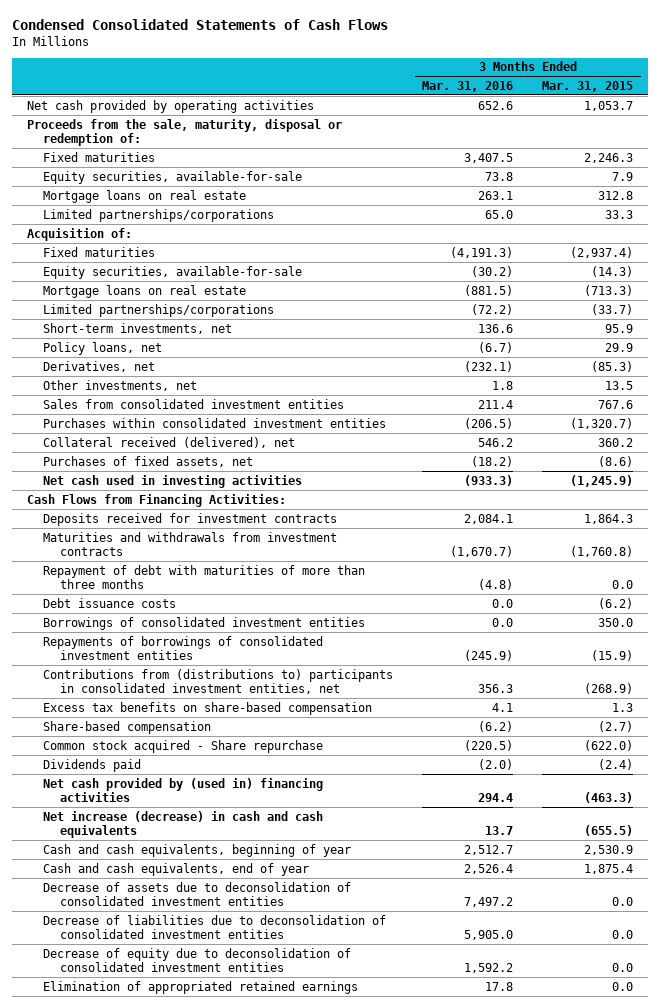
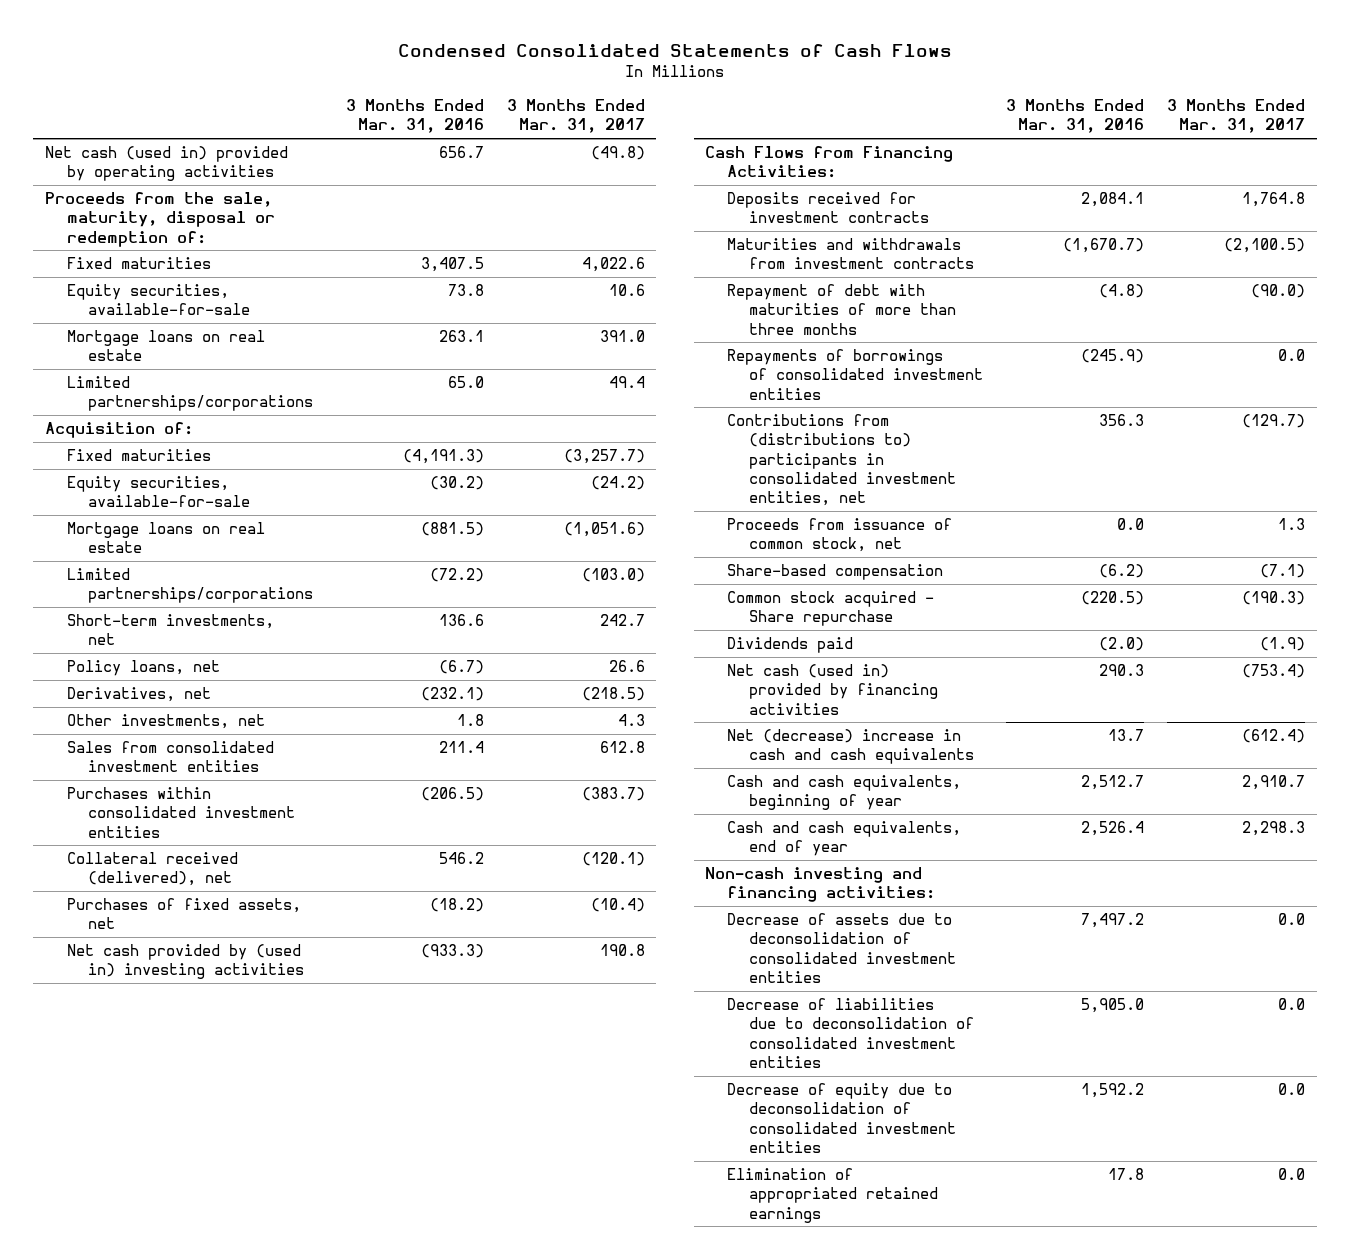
- | 3 Months Ended Mar. 31, 2016 | 3 Months Ended Mar. 31, 2015
+ | 3 Months Ended Mar. 31, 2016 | 3 Months Ended Mar. 31, 2017
- Net cash provided by operating activities | 652.6 | 1,053.7
+ Net cash (used in) provided by operating activities | 656.7 | (49.8)
- Net cash used in investing activities | (933.3) | (1,245.9)
+ Net cash provided by (used in) investing activities | (933.3) | 190.8
- Debt issuance costs | 0.0 | (6.2)
- Borrowings of consolidated investment entities | 0.0 | 350.0
- Excess tax benefits on share-based compensation | 4.1 | 1.3
+ Proceeds from issuance of common stock, net | 0.0 | 1.3
- Net cash provided by (used in) financing activities | 294.4 | (463.3)
- Net increase (decrease) in cash and cash equivalents | 13.7 | (655.5)
+ Net cash (used in) provided by financing activities | 290.3 | (753.4)
+ Net (decrease) increase in cash and cash equivalents | 13.7 | (612.4)
+ Non-cash investing and financing activities:

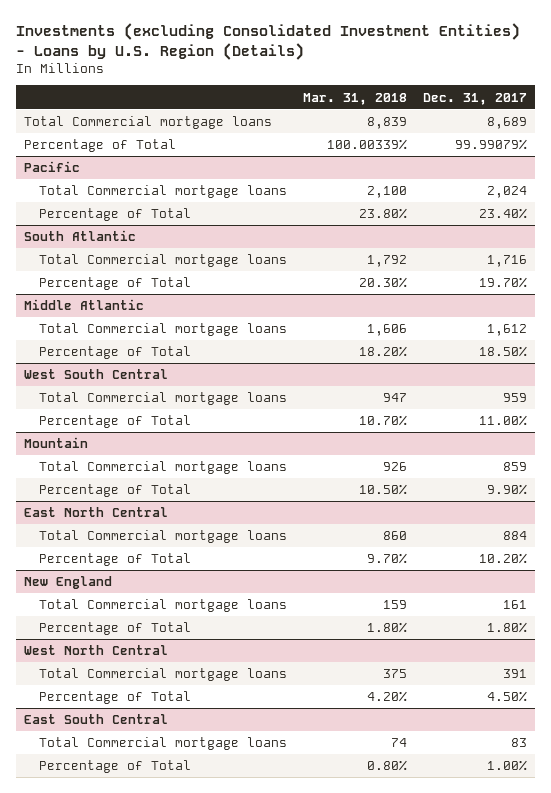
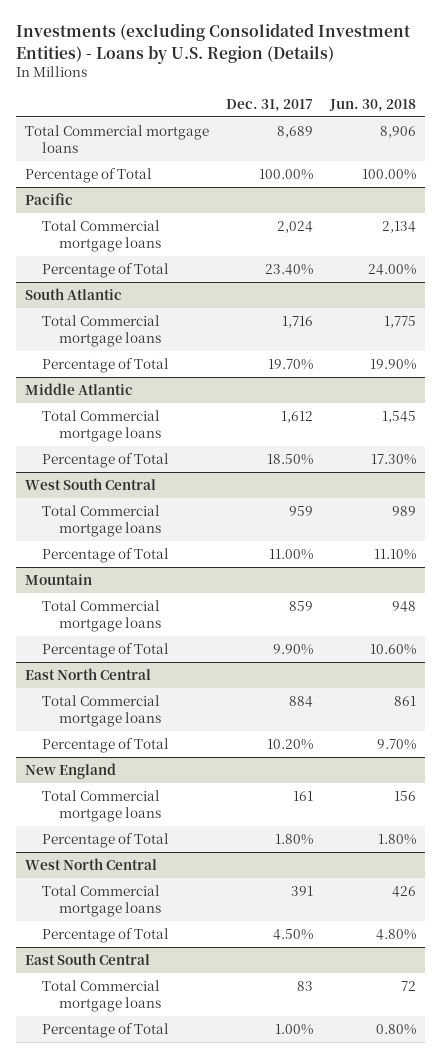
- | Mar. 31, 2018 | Dec. 31, 2017
+ | Dec. 31, 2017 | Jun. 30, 2018
- Percentage of Total | 100.00339% | 99.99079%
+ Percentage of Total | 100.00% | 100.00%

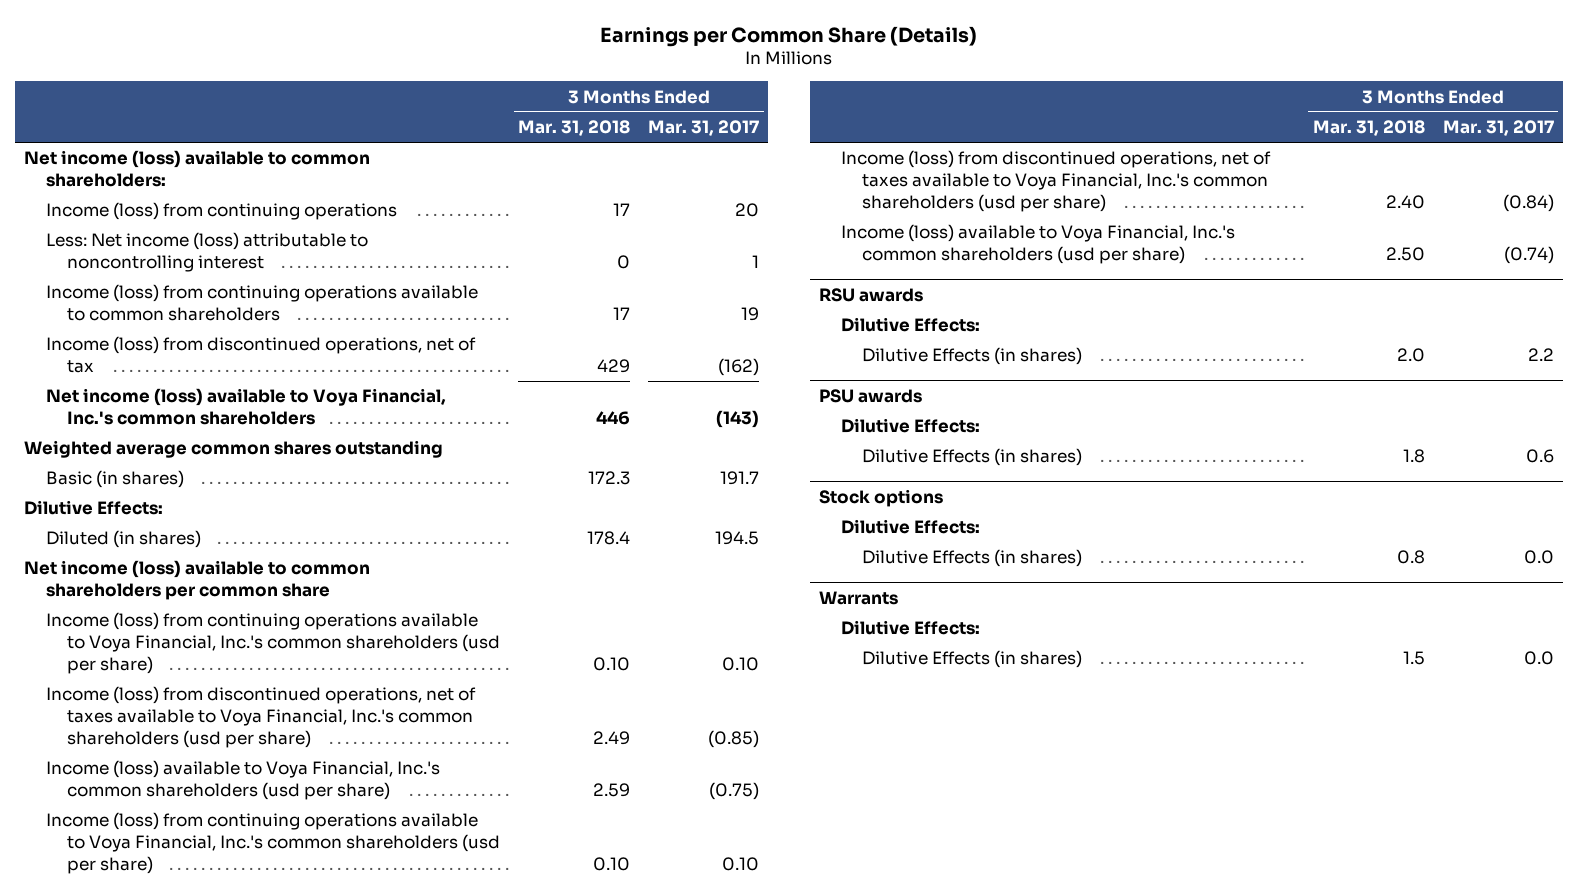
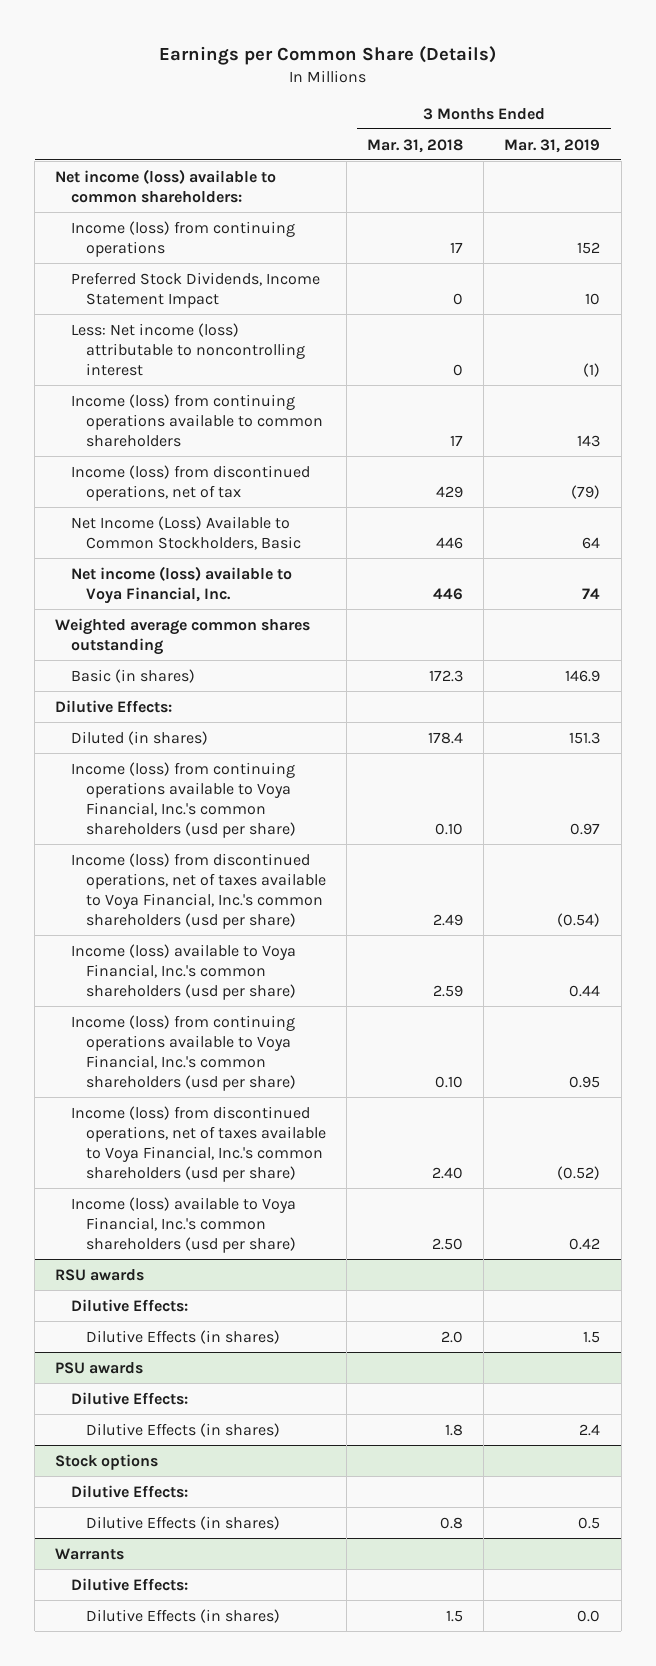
- | 3 Months Ended Mar. 31, 2018 | 3 Months Ended Mar. 31, 2017
+ | 3 Months Ended Mar. 31, 2018 | 3 Months Ended Mar. 31, 2019
+ Preferred Stock Dividends, Income Statement Impact | 0 | 10
- Net income (loss) available to Voya Financial, Inc.'s common shareholders | 446 | (143)
+ Net Income (Loss) Available to Common Stockholders, Basic | 446 | 64
+ Net income (loss) available to Voya Financial, Inc. | 446 | 74
- Net income (loss) available to common shareholders per common share

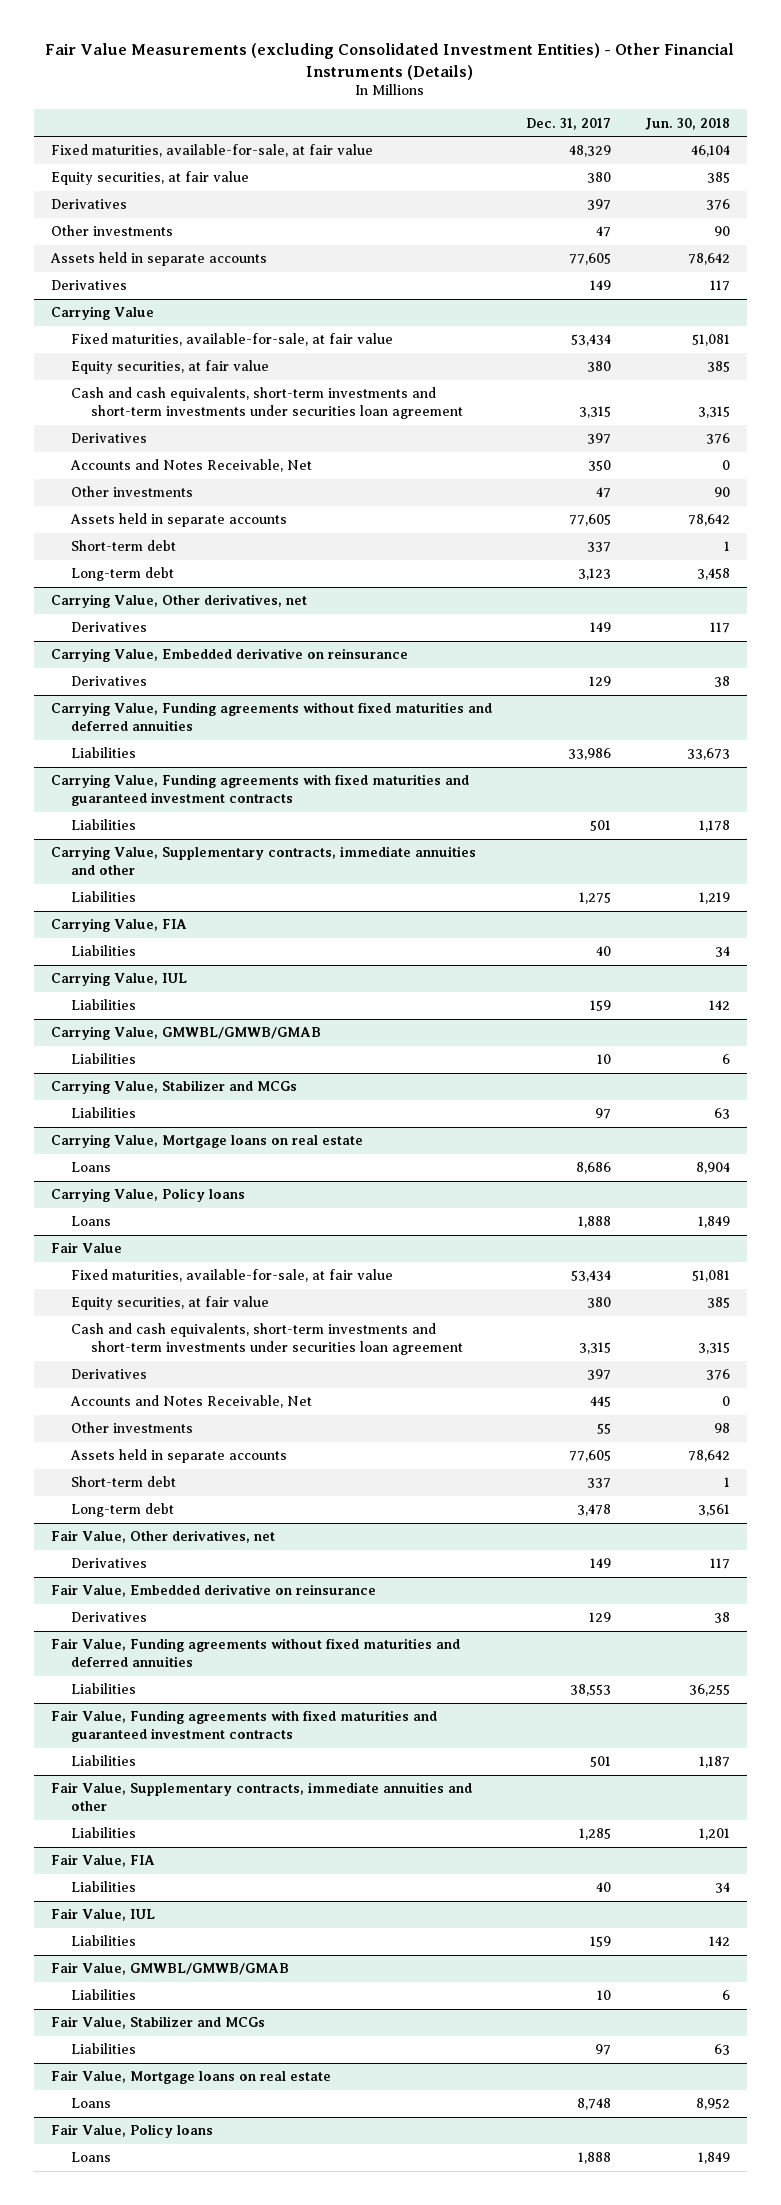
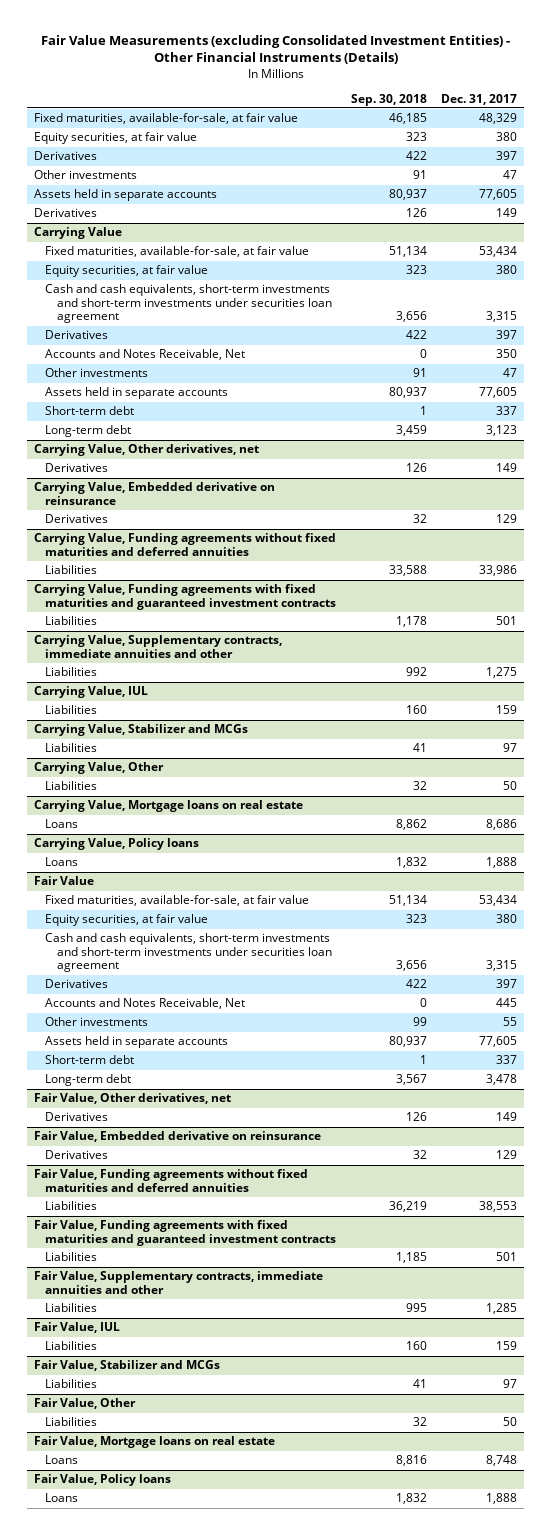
- | Dec. 31, 2017 | Jun. 30, 2018
+ | Sep. 30, 2018 | Dec. 31, 2017
- Carrying Value, FIA
- Liabilities | 40 | 34
- Carrying Value, GMWBL/GMWB/GMAB
- Liabilities | 10 | 6
+ Carrying Value, Other
+ Liabilities | 32 | 50
- Fair Value, FIA
- Liabilities | 40 | 34
- Fair Value, GMWBL/GMWB/GMAB
- Liabilities | 10 | 6
+ Fair Value, Other
+ Liabilities | 32 | 50

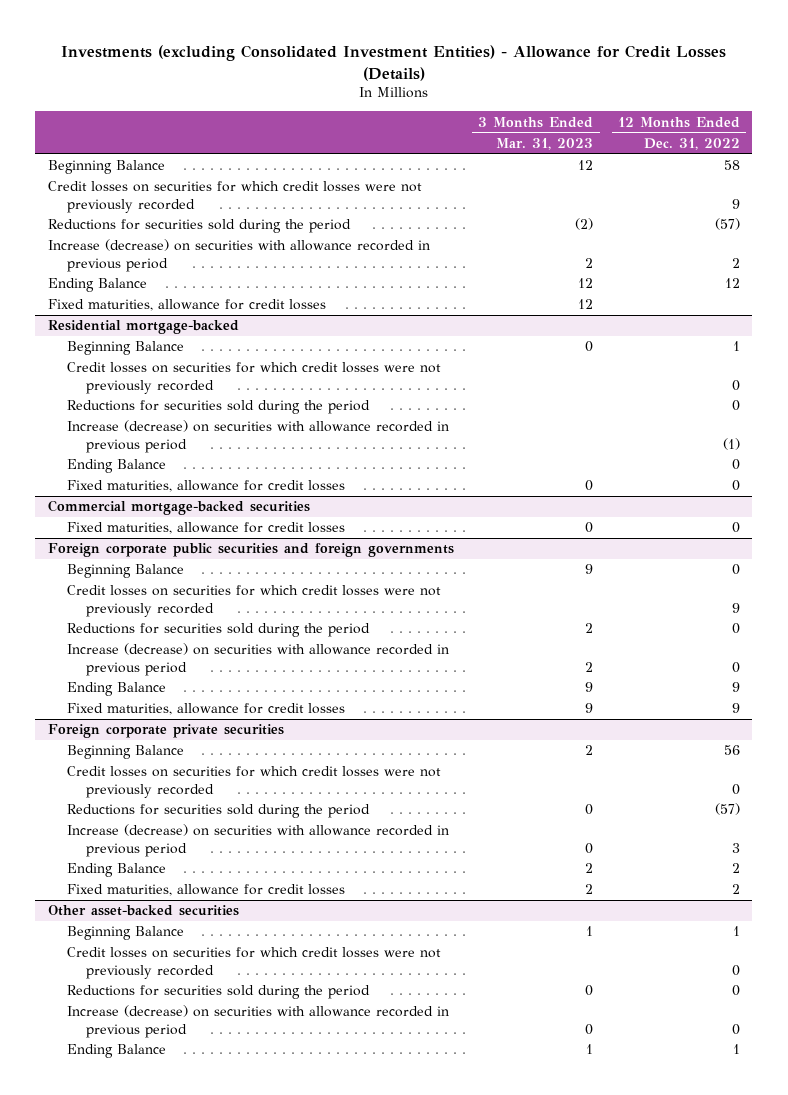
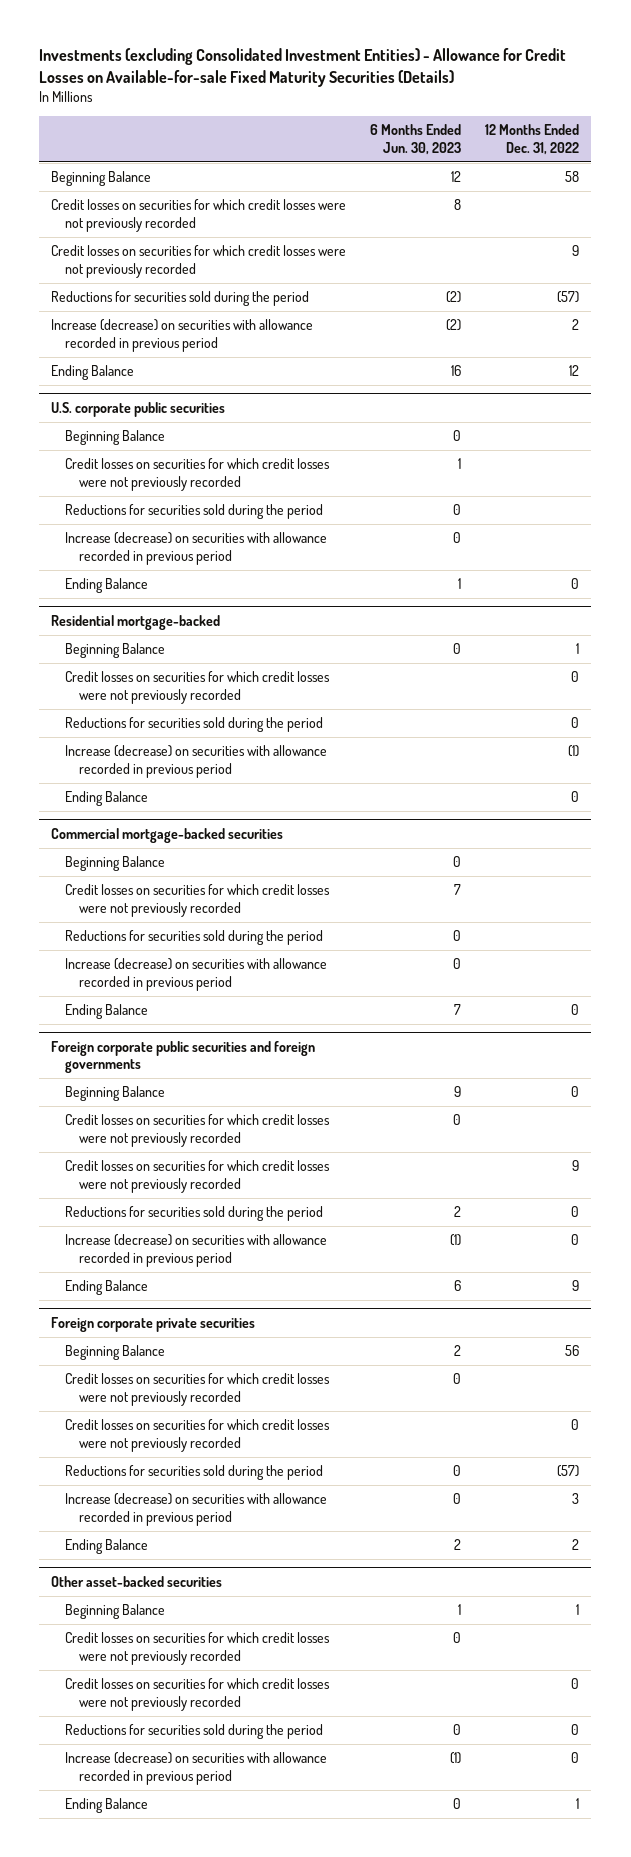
- Investments (excluding Consolidated Investment Entities) - Allowance for Credit Losses (Details)
+ Investments (excluding Consolidated Investment Entities) - Allowance for Credit Losses on Available-for-sale Fixed Maturity Securities (Details)
- | 3 Months Ended Mar. 31, 2023 | 12 Months Ended Dec. 31, 2022
+ | 6 Months Ended Jun. 30, 2023 | 12 Months Ended Dec. 31, 2022
+ Credit losses on securities for which credit losses were not previously recorded | 8 |
- Fixed maturities, allowance for credit losses | 12 |
+ U.S. corporate public securities
+ Beginning Balance | 0 |
+ Credit losses on securities for which credit losses were not previously recorded | 1 |
+ Reductions for securities sold during the period | 0 |
+ Increase (decrease) on securities with allowance recorded in previous period | 0 |
+ Ending Balance | 1 | 0
@ Residential mortgage-backed
- Fixed maturities, allowance for credit losses | 0 | 0
@ Commercial mortgage-backed securities
- Fixed maturities, allowance for credit losses | 0 | 0
+ Beginning Balance | 0 |
+ Credit losses on securities for which credit losses were not previously recorded | 7 |
+ Reductions for securities sold during the period | 0 |
+ Increase (decrease) on securities with allowance recorded in previous period | 0 |
+ Ending Balance | 7 | 0
@ Foreign corporate public securities and foreign governments
+ Credit losses on securities for which credit losses were not previously recorded | 0 |
- Fixed maturities, allowance for credit losses | 9 | 9
@ Foreign corporate private securities
+ Credit losses on securities for which credit losses were not previously recorded | 0 |
- Fixed maturities, allowance for credit losses | 2 | 2
@ Other asset-backed securities
+ Credit losses on securities for which credit losses were not previously recorded | 0 |

